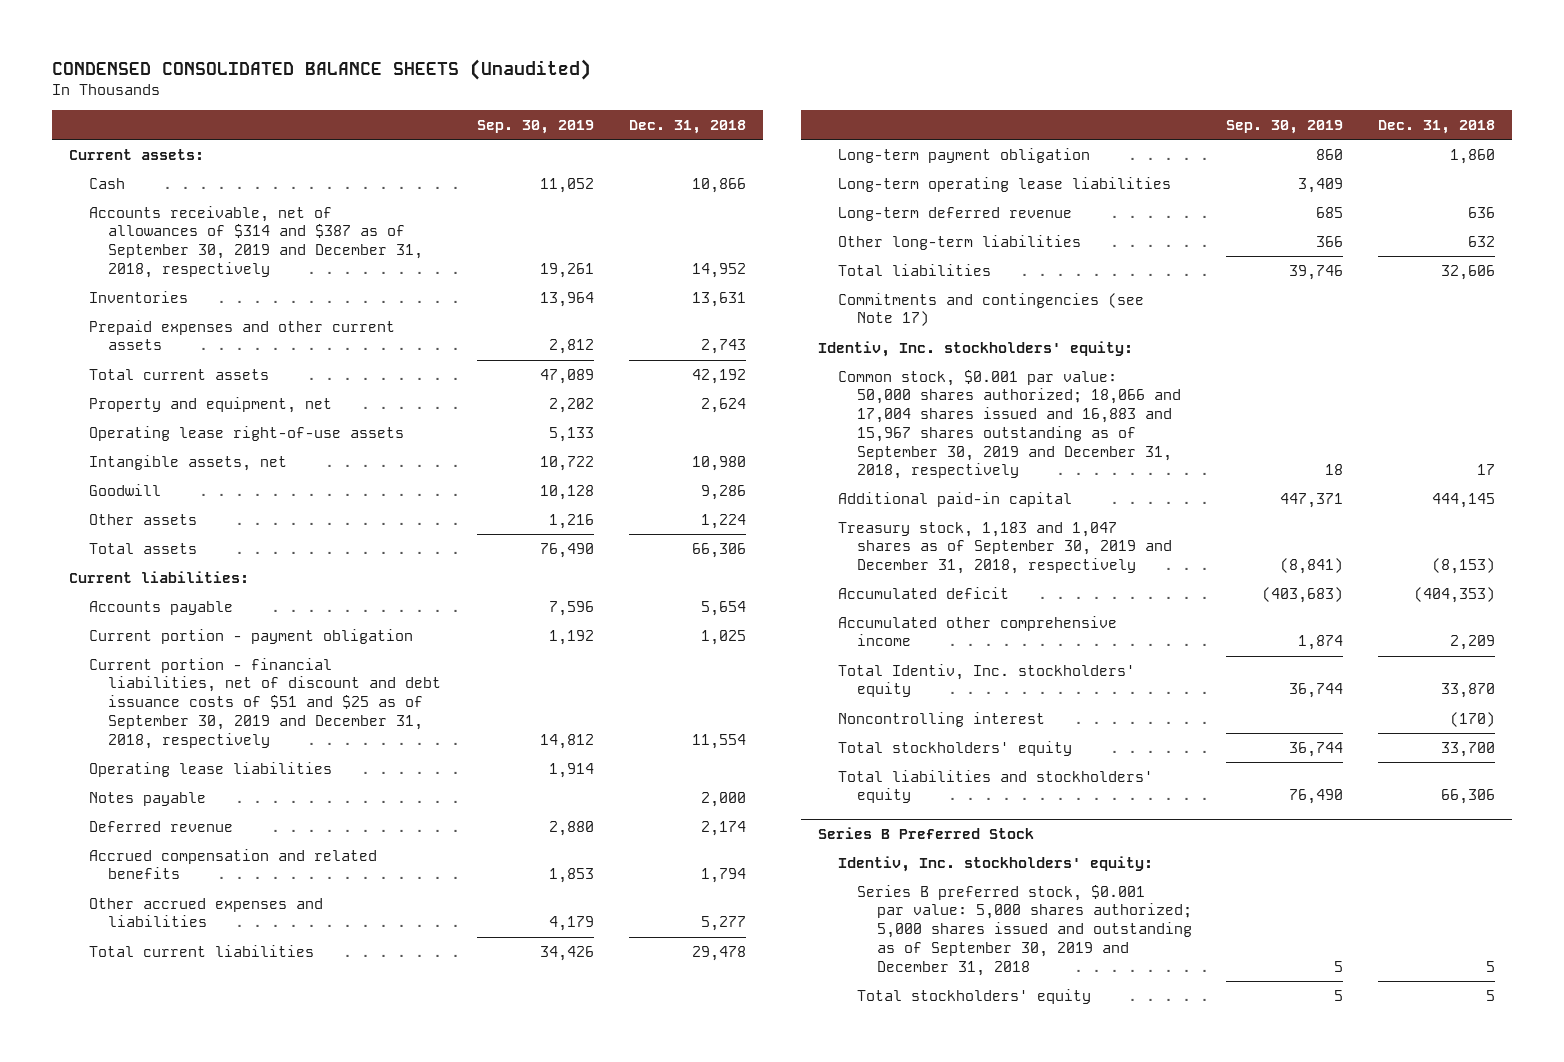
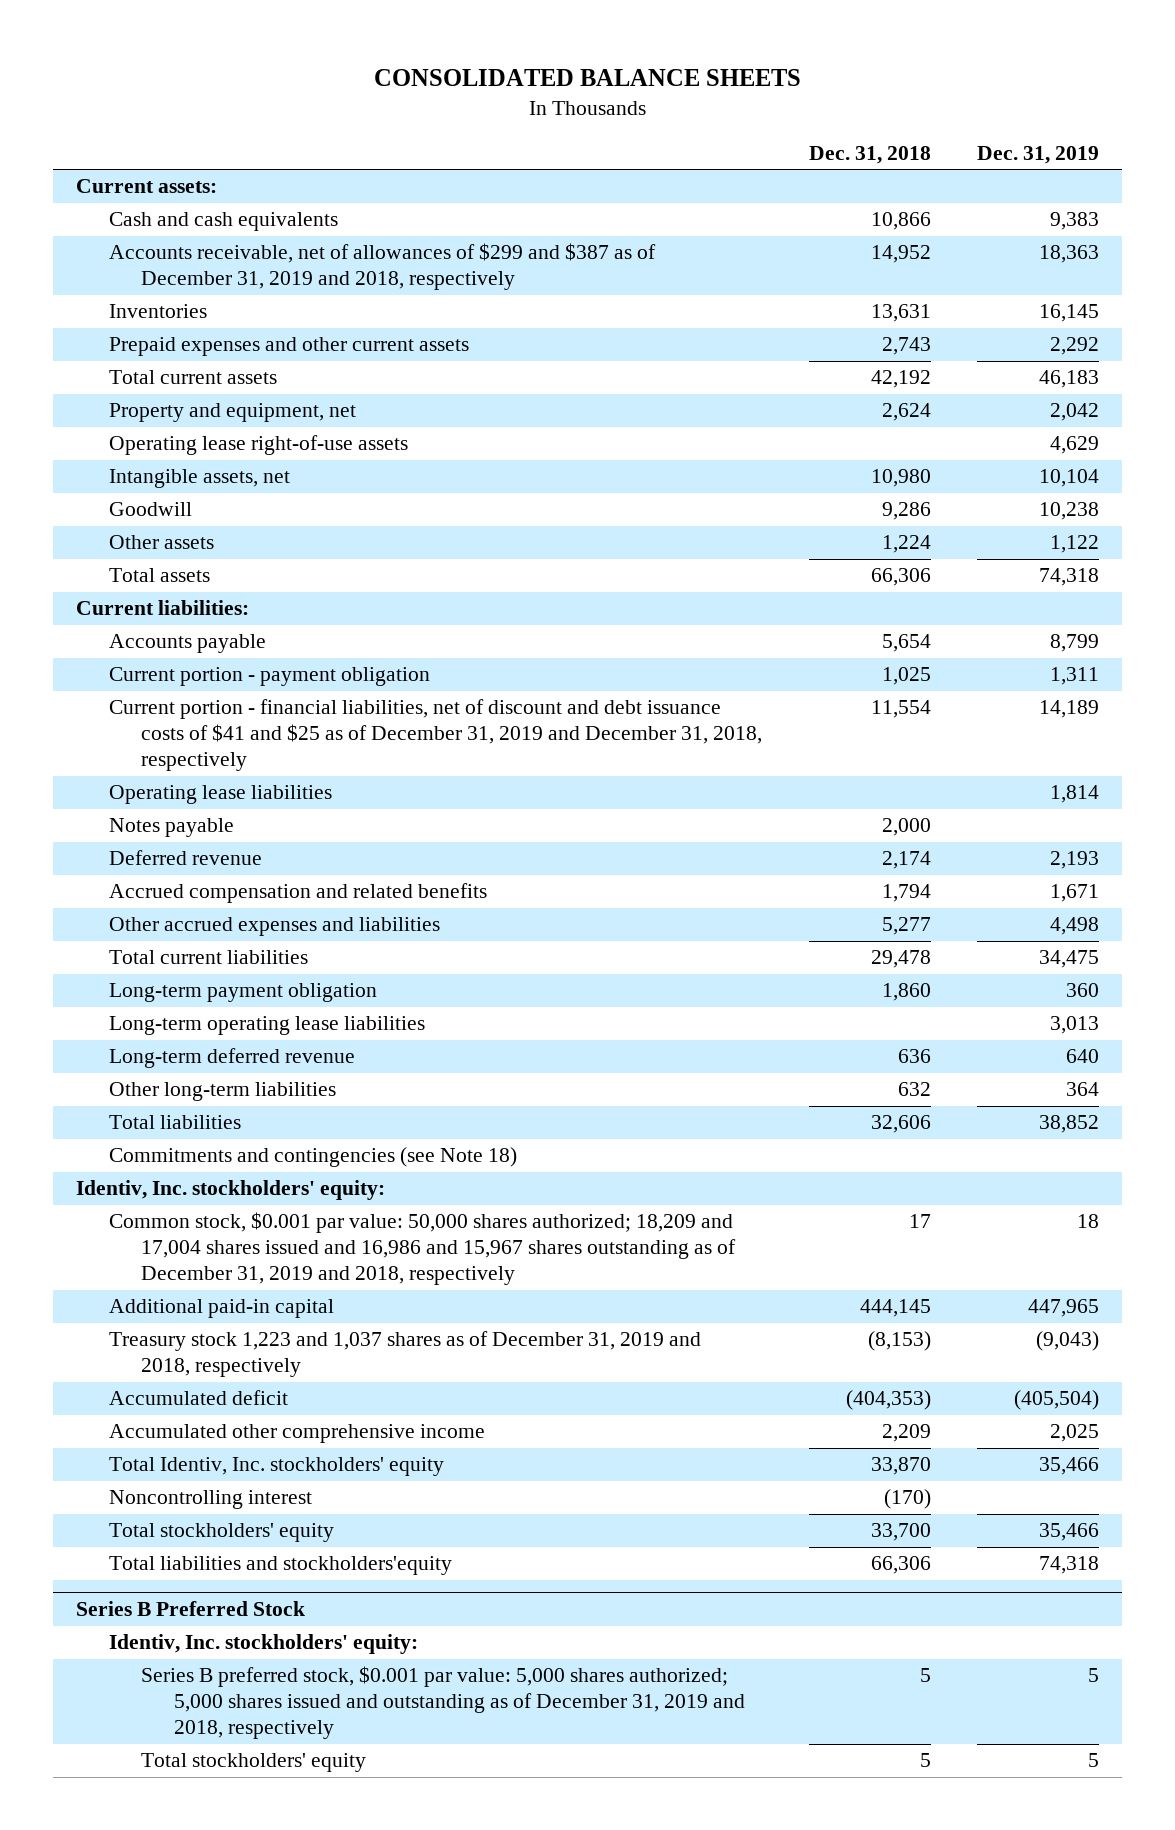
- CONDENSED CONSOLIDATED BALANCE SHEETS (Unaudited)
+ CONSOLIDATED BALANCE SHEETS
- | Sep. 30, 2019 | Dec. 31, 2018
+ | Dec. 31, 2018 | Dec. 31, 2019
- Cash | 11,052 | 10,866
- Accounts receivable, net of allowances of $314 and $387 as of September 30, 2019 and December 31, 2018, respectively | 19,261 | 14,952
+ Cash and cash equivalents | 10,866 | 9,383
+ Accounts receivable, net of allowances of $299 and $387 as of December 31, 2019 and 2018, respectively | 14,952 | 18,363
- Current portion - financial liabilities, net of discount and debt issuance costs of $51 and $25 as of September 30, 2019 and December 31, 2018, respectively | 14,812 | 11,554
+ Current portion - financial liabilities, net of discount and debt issuance costs of $41 and $25 as of December 31, 2019 and December 31, 2018, respectively | 11,554 | 14,189
- Commitments and contingencies (see Note 17)
+ Commitments and contingencies (see Note 18)
- Common stock, $0.001 par value: 50,000 shares authorized; 18,066 and 17,004 shares issued and 16,883 and 15,967 shares outstanding as of September 30, 2019 and December 31, 2018, respectively | 18 | 17
+ Common stock, $0.001 par value: 50,000 shares authorized; 18,209 and 17,004 shares issued and 16,986 and 15,967 shares outstanding as of December 31, 2019 and 2018, respectively | 17 | 18
- Treasury stock, 1,183 and 1,047 shares as of September 30, 2019 and December 31, 2018, respectively | (8,841) | (8,153)
+ Treasury stock 1,223 and 1,037 shares as of December 31, 2019 and 2018, respectively | (8,153) | (9,043)
- Total liabilities and stockholders' equity | 76,490 | 66,306
+ Total liabilities and stockholders'equity | 66,306 | 74,318
@ Series B Preferred Stock
- Series B preferred stock, $0.001 par value: 5,000 shares authorized; 5,000 shares issued and outstanding as of September 30, 2019 and December 31, 2018 | 5 | 5
+ Series B preferred stock, $0.001 par value: 5,000 shares authorized; 5,000 shares issued and outstanding as of December 31, 2019 and 2018, respectively | 5 | 5

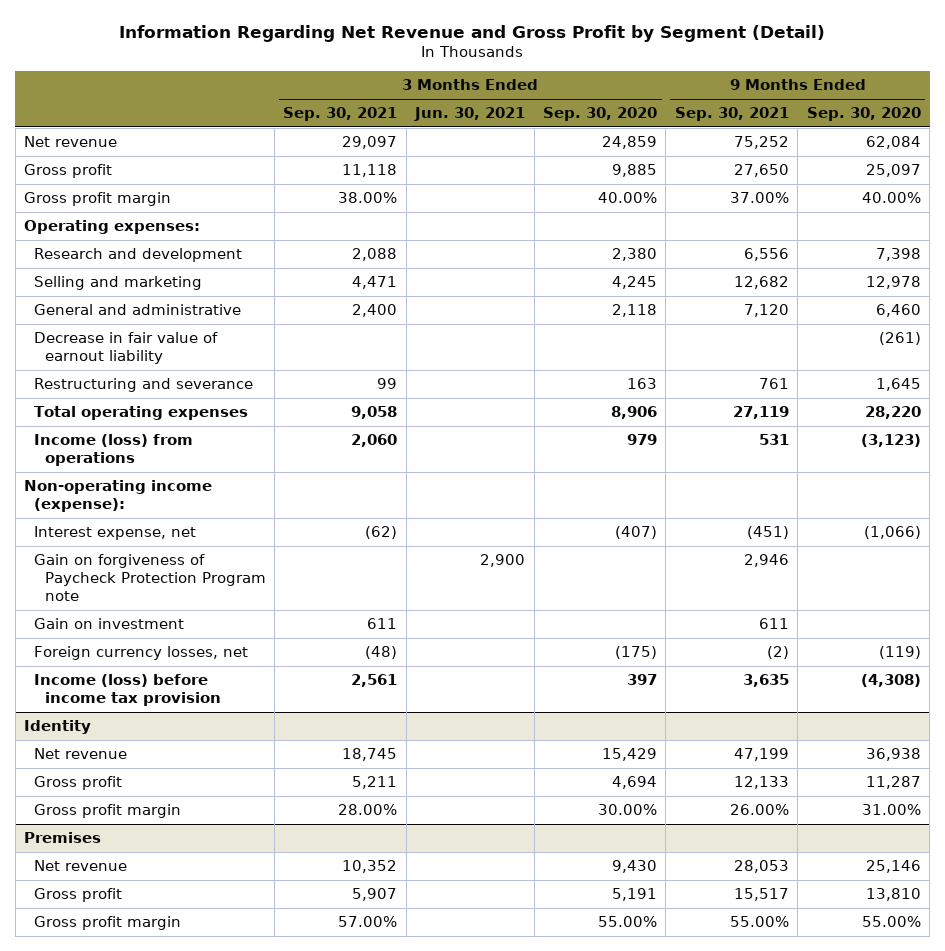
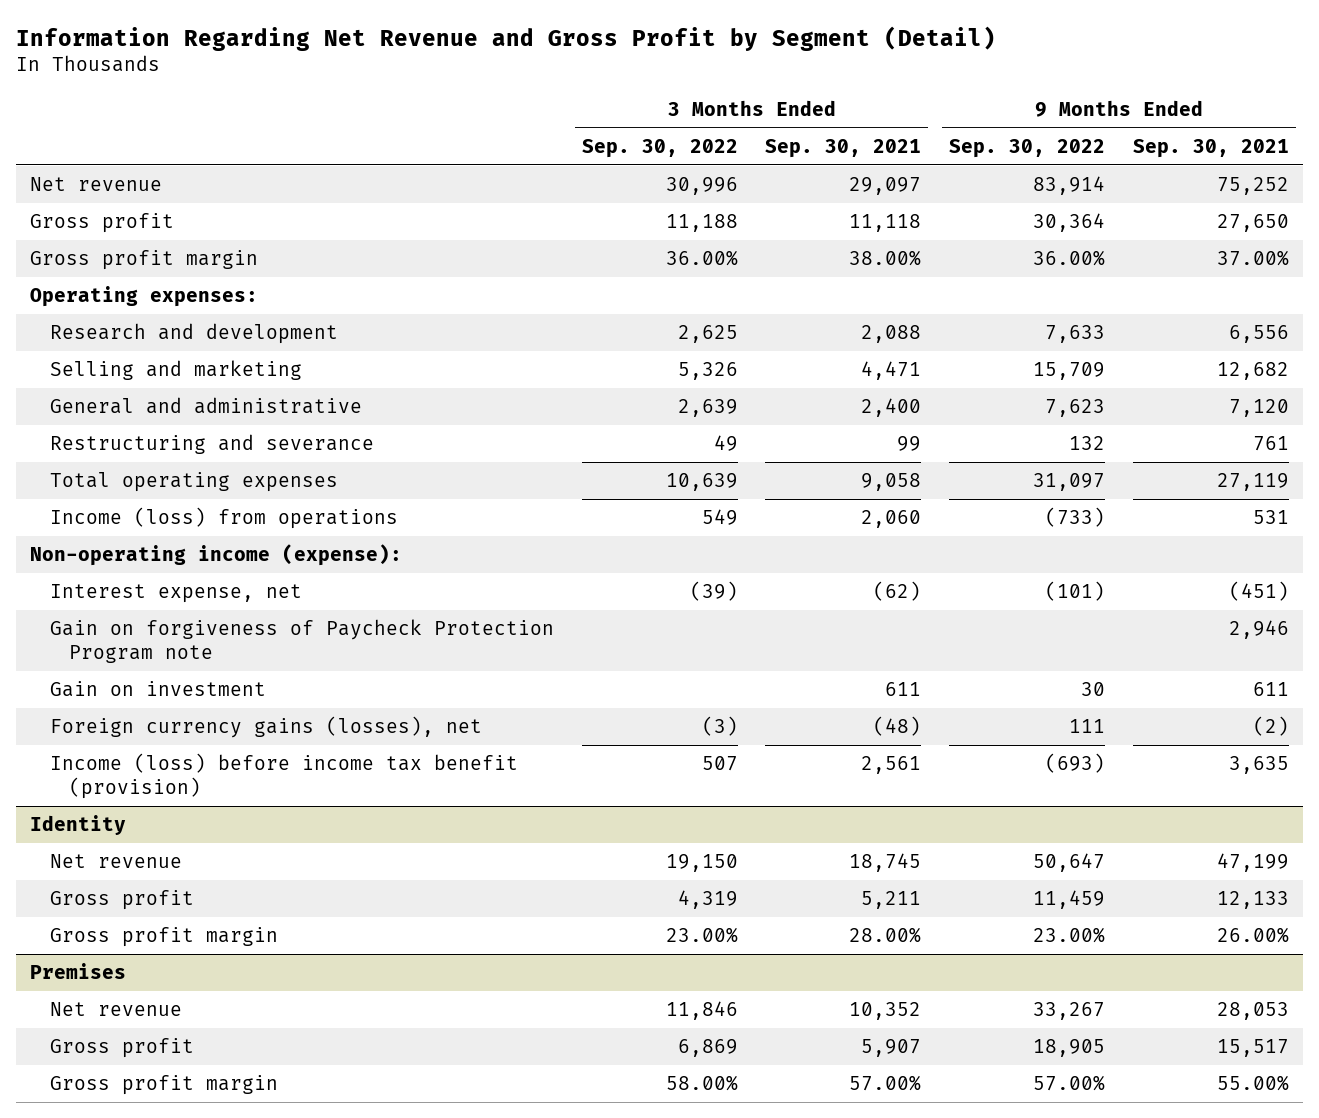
- | 3 Months Ended Sep. 30, 2021 | 3 Months Ended Jun. 30, 2021 | 3 Months Ended Sep. 30, 2020 | 9 Months Ended Sep. 30, 2021 | 9 Months Ended Sep. 30, 2020
+ | 3 Months Ended Sep. 30, 2022 | 3 Months Ended Sep. 30, 2021 | 9 Months Ended Sep. 30, 2022 | 9 Months Ended Sep. 30, 2021
- Decrease in fair value of earnout liability | | | | | (261)
- Foreign currency losses, net | (48) | | (175) | (2) | (119)
- Income (loss) before income tax provision | 2,561 | | 397 | 3,635 | (4,308)
+ Foreign currency gains (losses), net | (3) | (48) | 111 | (2)
+ Income (loss) before income tax benefit (provision) | 507 | 2,561 | (693) | 3,635

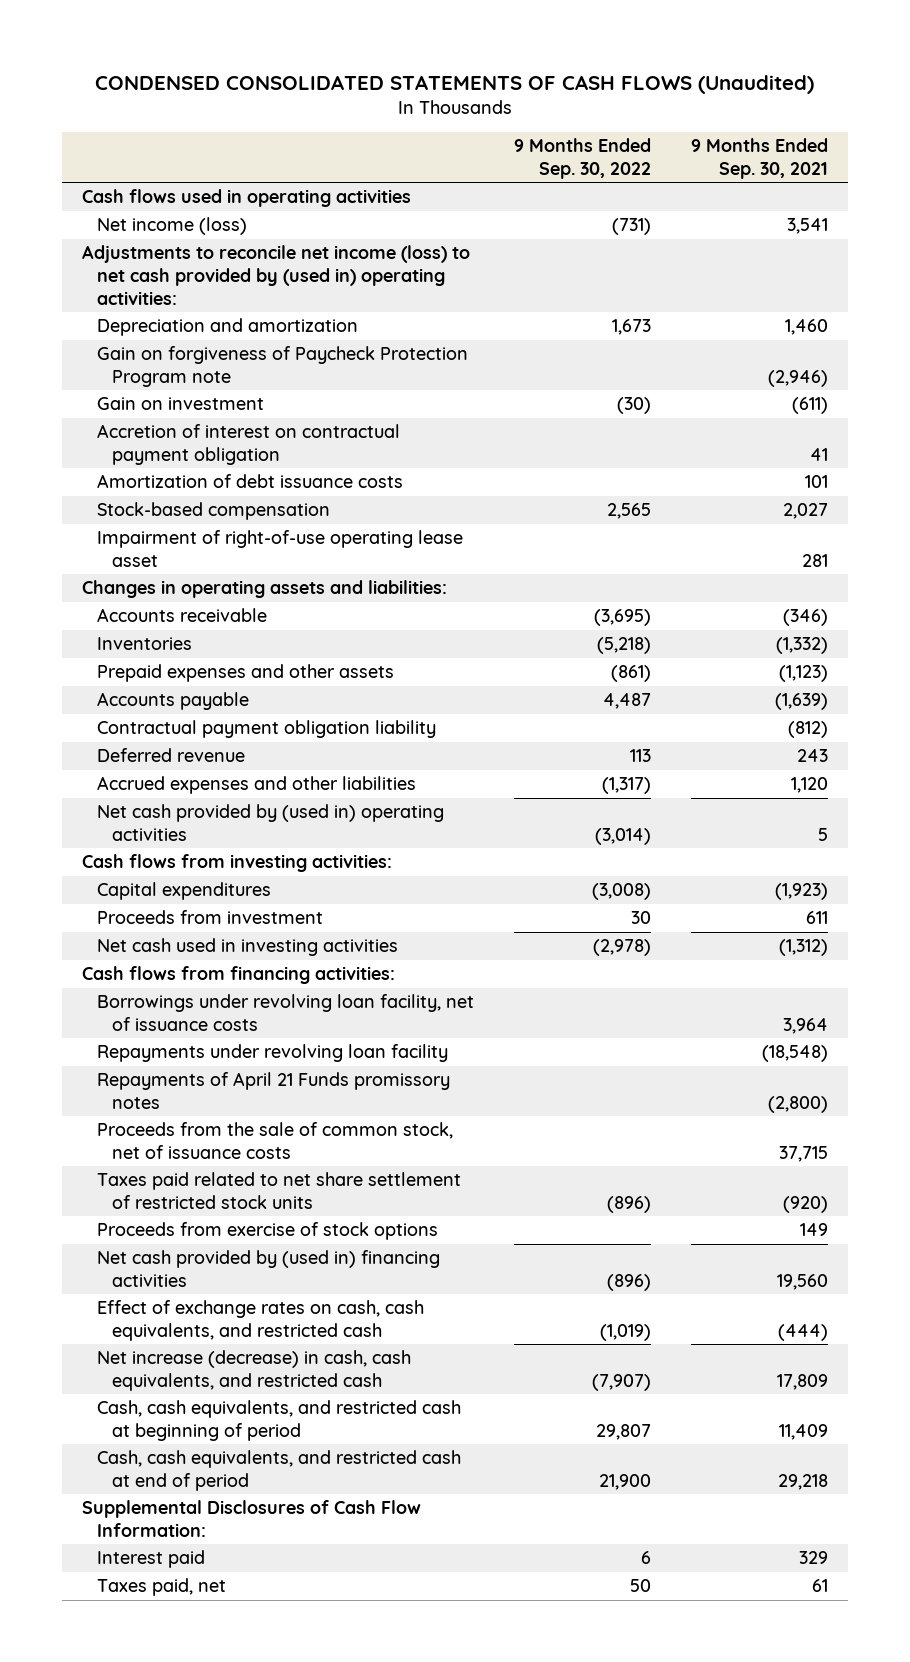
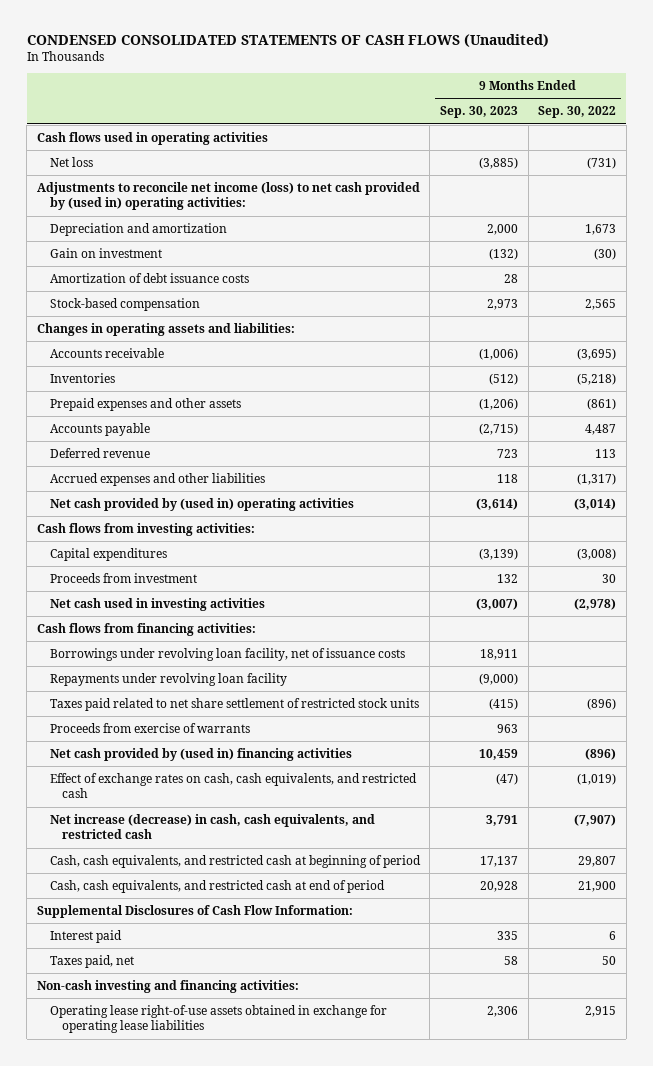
- | 9 Months Ended Sep. 30, 2022 | 9 Months Ended Sep. 30, 2021
+ | 9 Months Ended Sep. 30, 2023 | 9 Months Ended Sep. 30, 2022
- Net income (loss) | (731) | 3,541
+ Net loss | (3,885) | (731)
- Gain on forgiveness of Paycheck Protection Program note | | (2,946)
- Accretion of interest on contractual payment obligation | | 41
- Impairment of right-of-use operating lease asset | | 281
- Contractual payment obligation liability | | (812)
- Repayments of April 21 Funds promissory notes | | (2,800)
- Proceeds from the sale of common stock, net of issuance costs | | 37,715
- Proceeds from exercise of stock options | | 149
+ Proceeds from exercise of warrants | 963 |
+ Non-cash investing and financing activities:
+ Operating lease right-of-use assets obtained in exchange for operating lease liabilities | 2,306 | 2,915

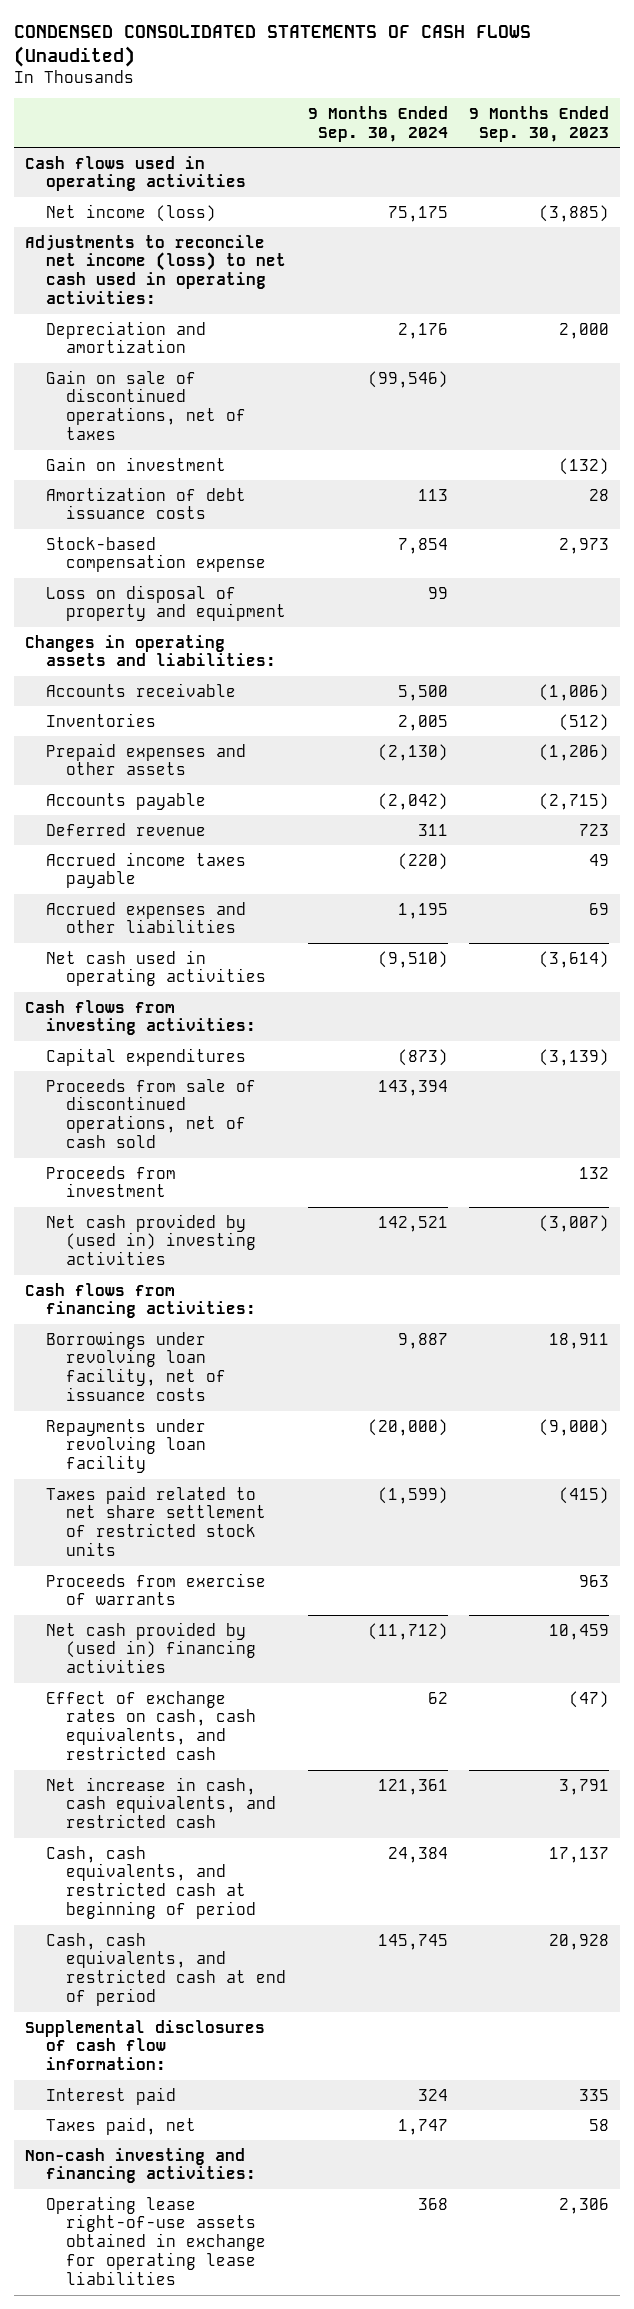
- | 9 Months Ended Sep. 30, 2023 | 9 Months Ended Sep. 30, 2022
+ | 9 Months Ended Sep. 30, 2024 | 9 Months Ended Sep. 30, 2023
- Net loss | (3,885) | (731)
- Adjustments to reconcile net income (loss) to net cash provided by (used in) operating activities:
+ Net income (loss) | 75,175 | (3,885)
+ Adjustments to reconcile net income (loss) to net cash used in operating activities:
+ Gain on sale of discontinued operations, net of taxes | (99,546) |
- Stock-based compensation | 2,973 | 2,565
+ Stock-based compensation expense | 7,854 | 2,973
+ Loss on disposal of property and equipment | 99 |
- Accrued expenses and other liabilities | 118 | (1,317)
- Net cash provided by (used in) operating activities | (3,614) | (3,014)
+ Accrued income taxes payable | (220) | 49
+ Accrued expenses and other liabilities | 1,195 | 69
+ Net cash used in operating activities | (9,510) | (3,614)
+ Proceeds from sale of discontinued operations, net of cash sold | 143,394 |
- Net cash used in investing activities | (3,007) | (2,978)
+ Net cash provided by (used in) investing activities | 142,521 | (3,007)
- Net increase (decrease) in cash, cash equivalents, and restricted cash | 3,791 | (7,907)
+ Net increase in cash, cash equivalents, and restricted cash | 121,361 | 3,791
- Supplemental Disclosures of Cash Flow Information:
+ Supplemental disclosures of cash flow information:

